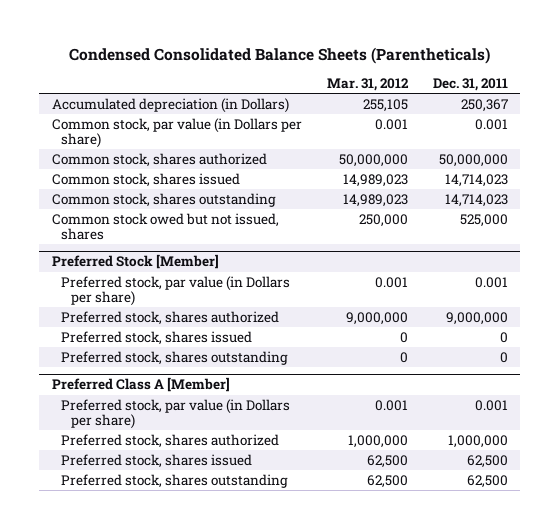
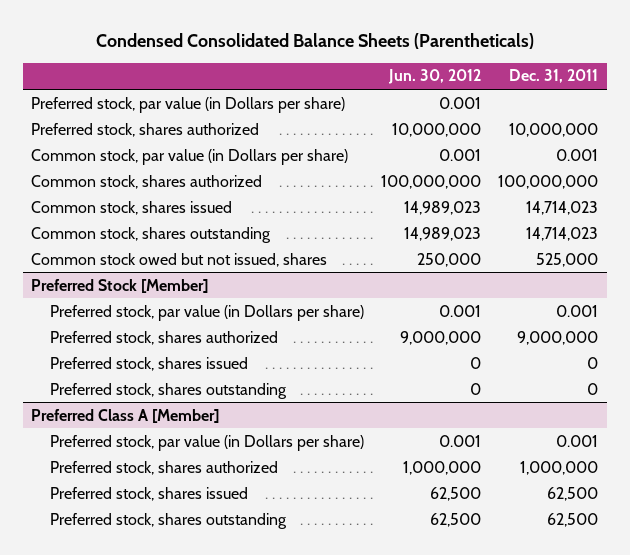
- | Mar. 31, 2012 | Dec. 31, 2011
+ | Jun. 30, 2012 | Dec. 31, 2011
- Accumulated depreciation (in Dollars) | 255,105 | 250,367
+ Preferred stock, par value (in Dollars per share) | 0.001 |
+ Preferred stock, shares authorized | 10,000,000 | 10,000,000
- Common stock, shares authorized | 50,000,000 | 50,000,000
+ Common stock, shares authorized | 100,000,000 | 100,000,000

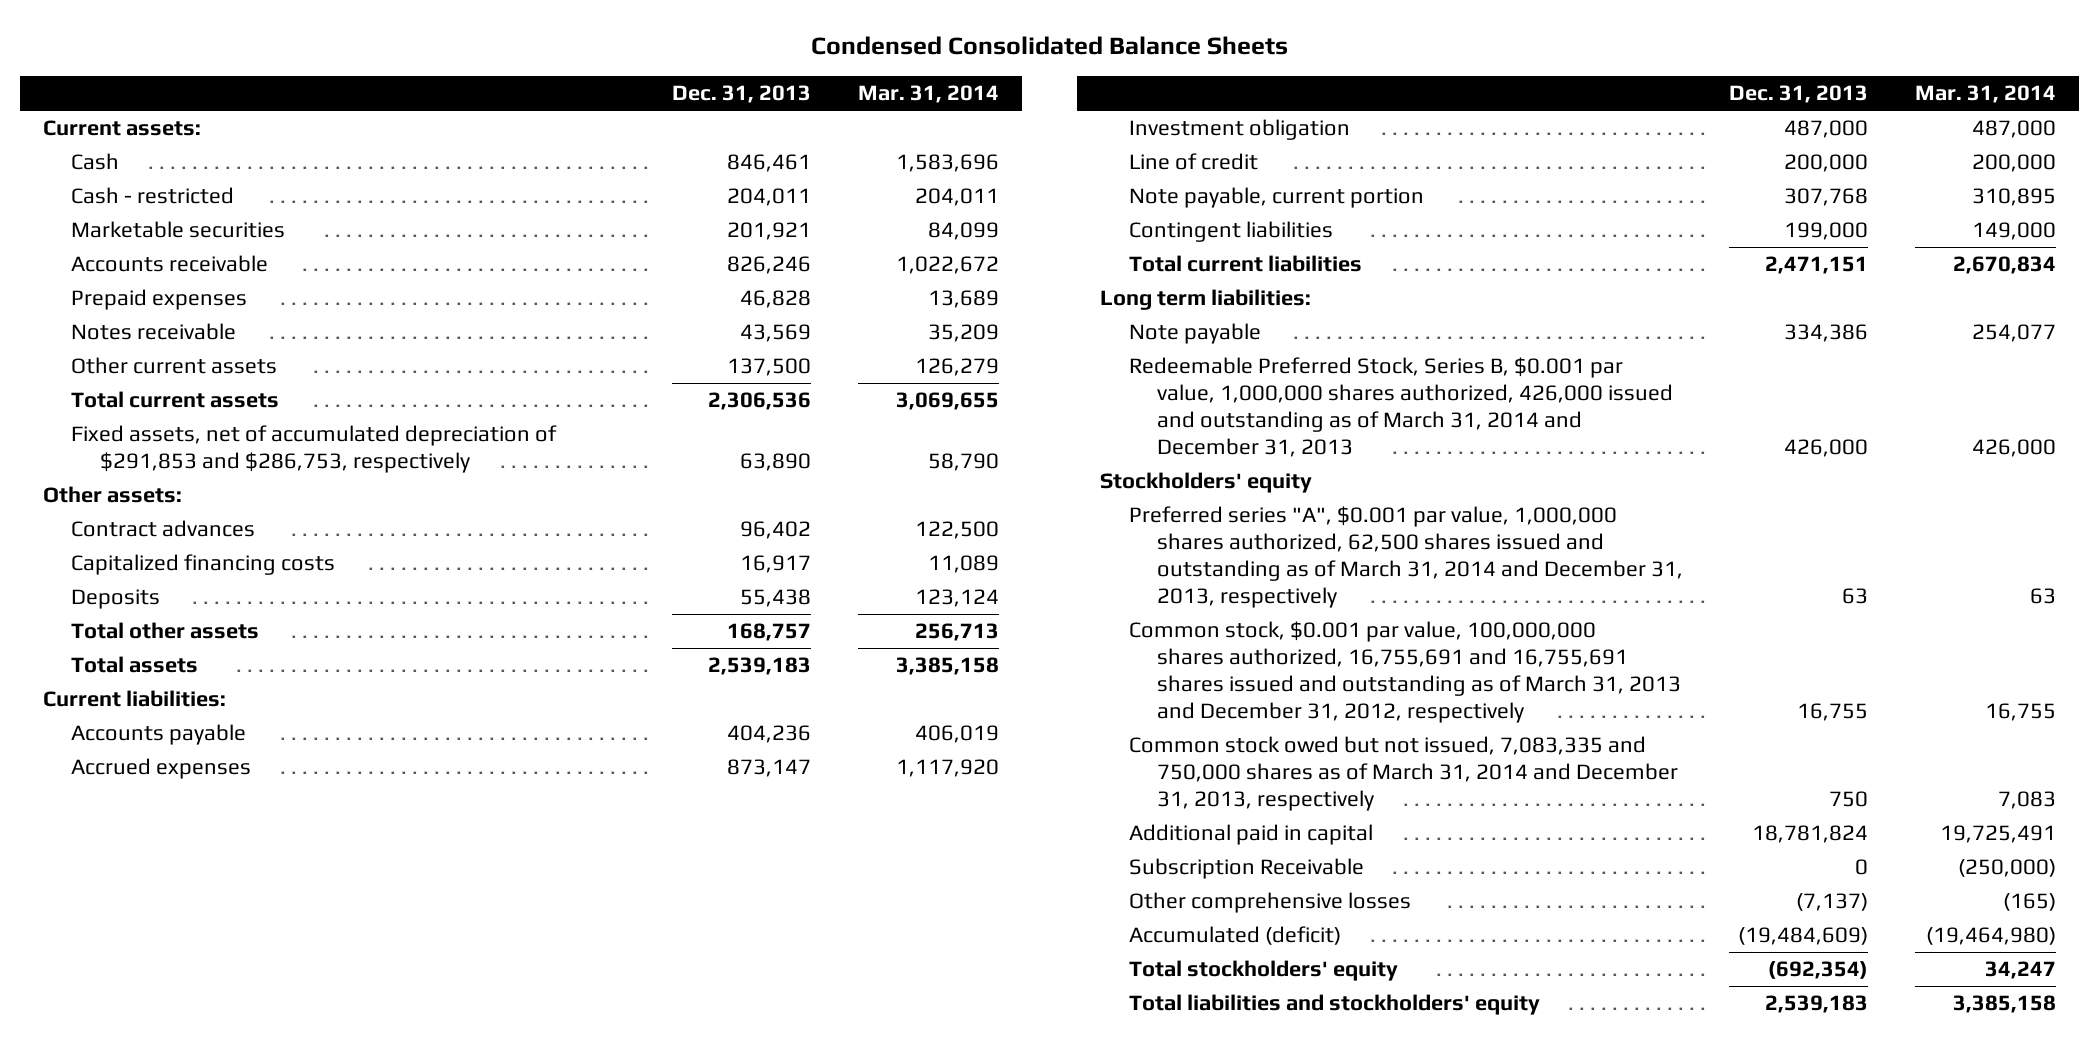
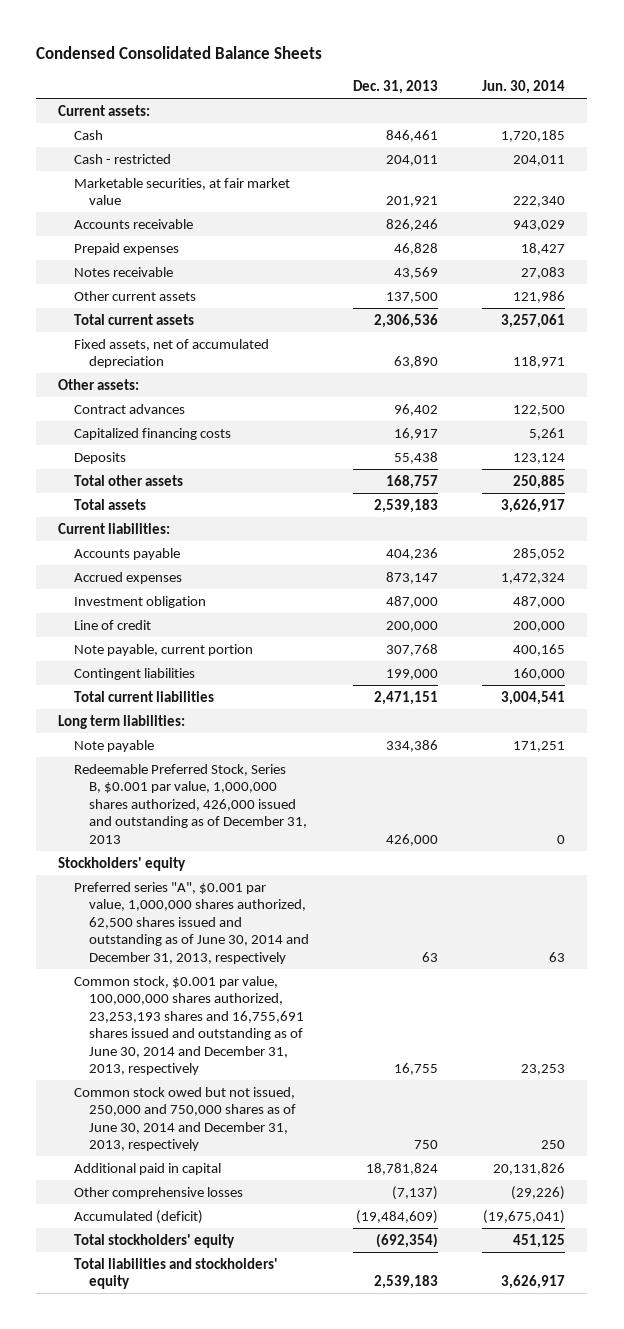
- | Dec. 31, 2013 | Mar. 31, 2014
+ | Dec. 31, 2013 | Jun. 30, 2014
- Marketable securities | 201,921 | 84,099
+ Marketable securities, at fair market value | 201,921 | 222,340
- Fixed assets, net of accumulated depreciation of $291,853 and $286,753, respectively | 63,890 | 58,790
+ Fixed assets, net of accumulated depreciation | 63,890 | 118,971
- Redeemable Preferred Stock, Series B, $0.001 par value, 1,000,000 shares authorized, 426,000 issued and outstanding as of March 31, 2014 and December 31, 2013 | 426,000 | 426,000
+ Redeemable Preferred Stock, Series B, $0.001 par value, 1,000,000 shares authorized, 426,000 issued and outstanding as of December 31, 2013 | 426,000 | 0
- Preferred series "A", $0.001 par value, 1,000,000 shares authorized, 62,500 shares issued and outstanding as of March 31, 2014 and December 31, 2013, respectively | 63 | 63
- Common stock, $0.001 par value, 100,000,000 shares authorized, 16,755,691 and 16,755,691 shares issued and outstanding as of March 31, 2013 and December 31, 2012, respectively | 16,755 | 16,755
- Common stock owed but not issued, 7,083,335 and 750,000 shares as of March 31, 2014 and December 31, 2013, respectively | 750 | 7,083
+ Preferred series "A", $0.001 par value, 1,000,000 shares authorized, 62,500 shares issued and outstanding as of June 30, 2014 and December 31, 2013, respectively | 63 | 63
+ Common stock, $0.001 par value, 100,000,000 shares authorized, 23,253,193 shares and 16,755,691 shares issued and outstanding as of June 30, 2014 and December 31, 2013, respectively | 16,755 | 23,253
+ Common stock owed but not issued, 250,000 and 750,000 shares as of June 30, 2014 and December 31, 2013, respectively | 750 | 250
- Subscription Receivable | 0 | (250,000)

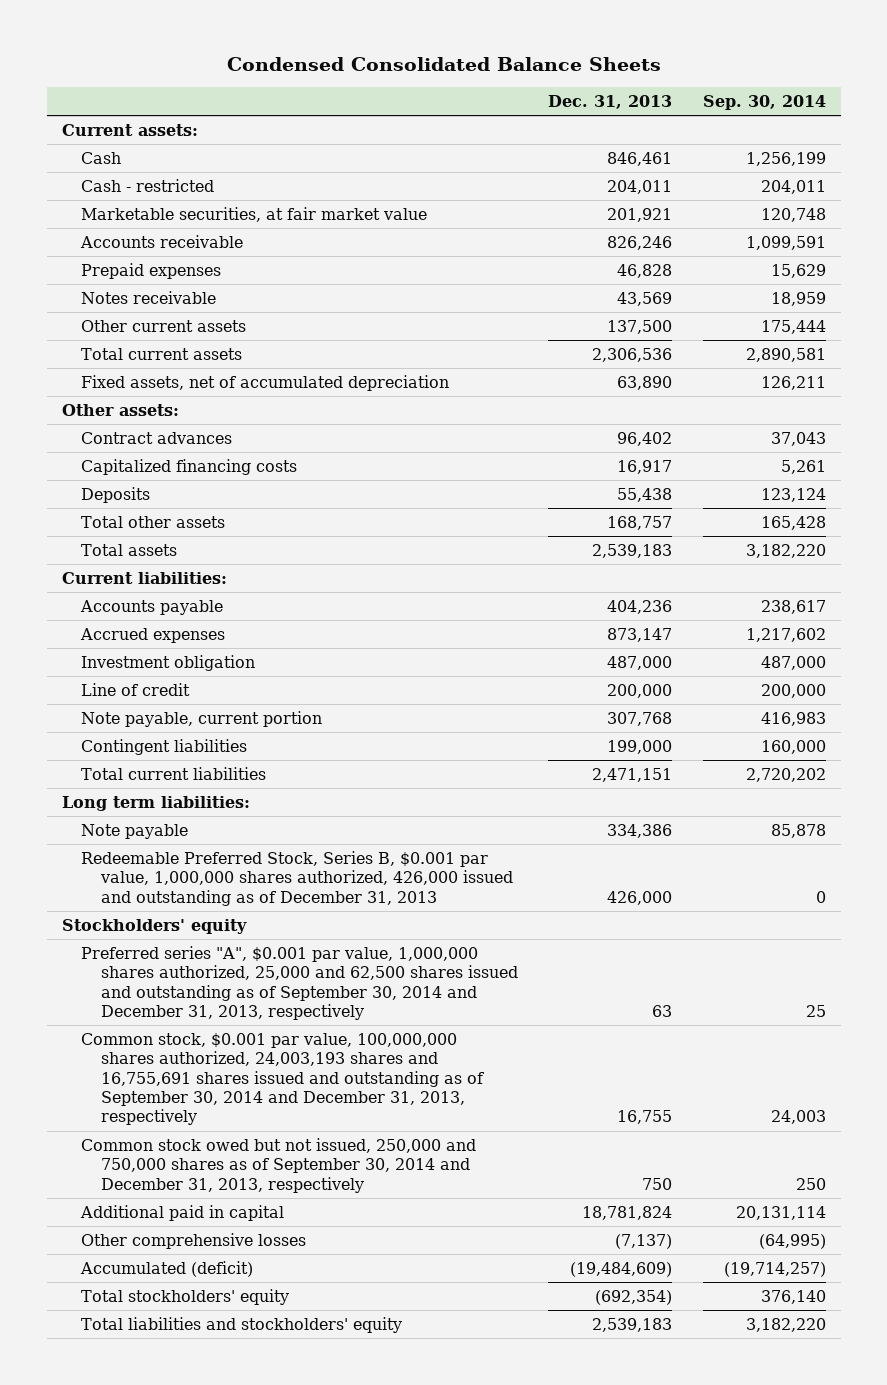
- | Dec. 31, 2013 | Jun. 30, 2014
+ | Dec. 31, 2013 | Sep. 30, 2014
- Preferred series "A", $0.001 par value, 1,000,000 shares authorized, 62,500 shares issued and outstanding as of June 30, 2014 and December 31, 2013, respectively | 63 | 63
- Common stock, $0.001 par value, 100,000,000 shares authorized, 23,253,193 shares and 16,755,691 shares issued and outstanding as of June 30, 2014 and December 31, 2013, respectively | 16,755 | 23,253
- Common stock owed but not issued, 250,000 and 750,000 shares as of June 30, 2014 and December 31, 2013, respectively | 750 | 250
+ Preferred series "A", $0.001 par value, 1,000,000 shares authorized, 25,000 and 62,500 shares issued and outstanding as of September 30, 2014 and December 31, 2013, respectively | 63 | 25
+ Common stock, $0.001 par value, 100,000,000 shares authorized, 24,003,193 shares and 16,755,691 shares issued and outstanding as of September 30, 2014 and December 31, 2013, respectively | 16,755 | 24,003
+ Common stock owed but not issued, 250,000 and 750,000 shares as of September 30, 2014 and December 31, 2013, respectively | 750 | 250

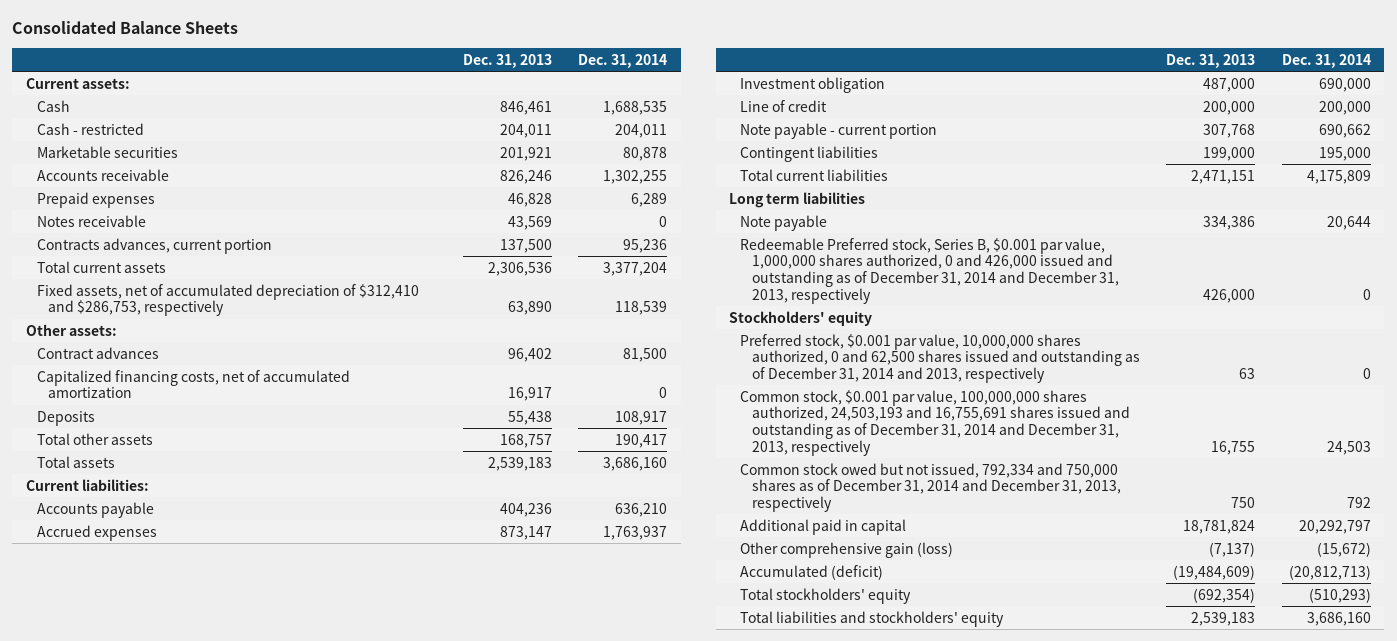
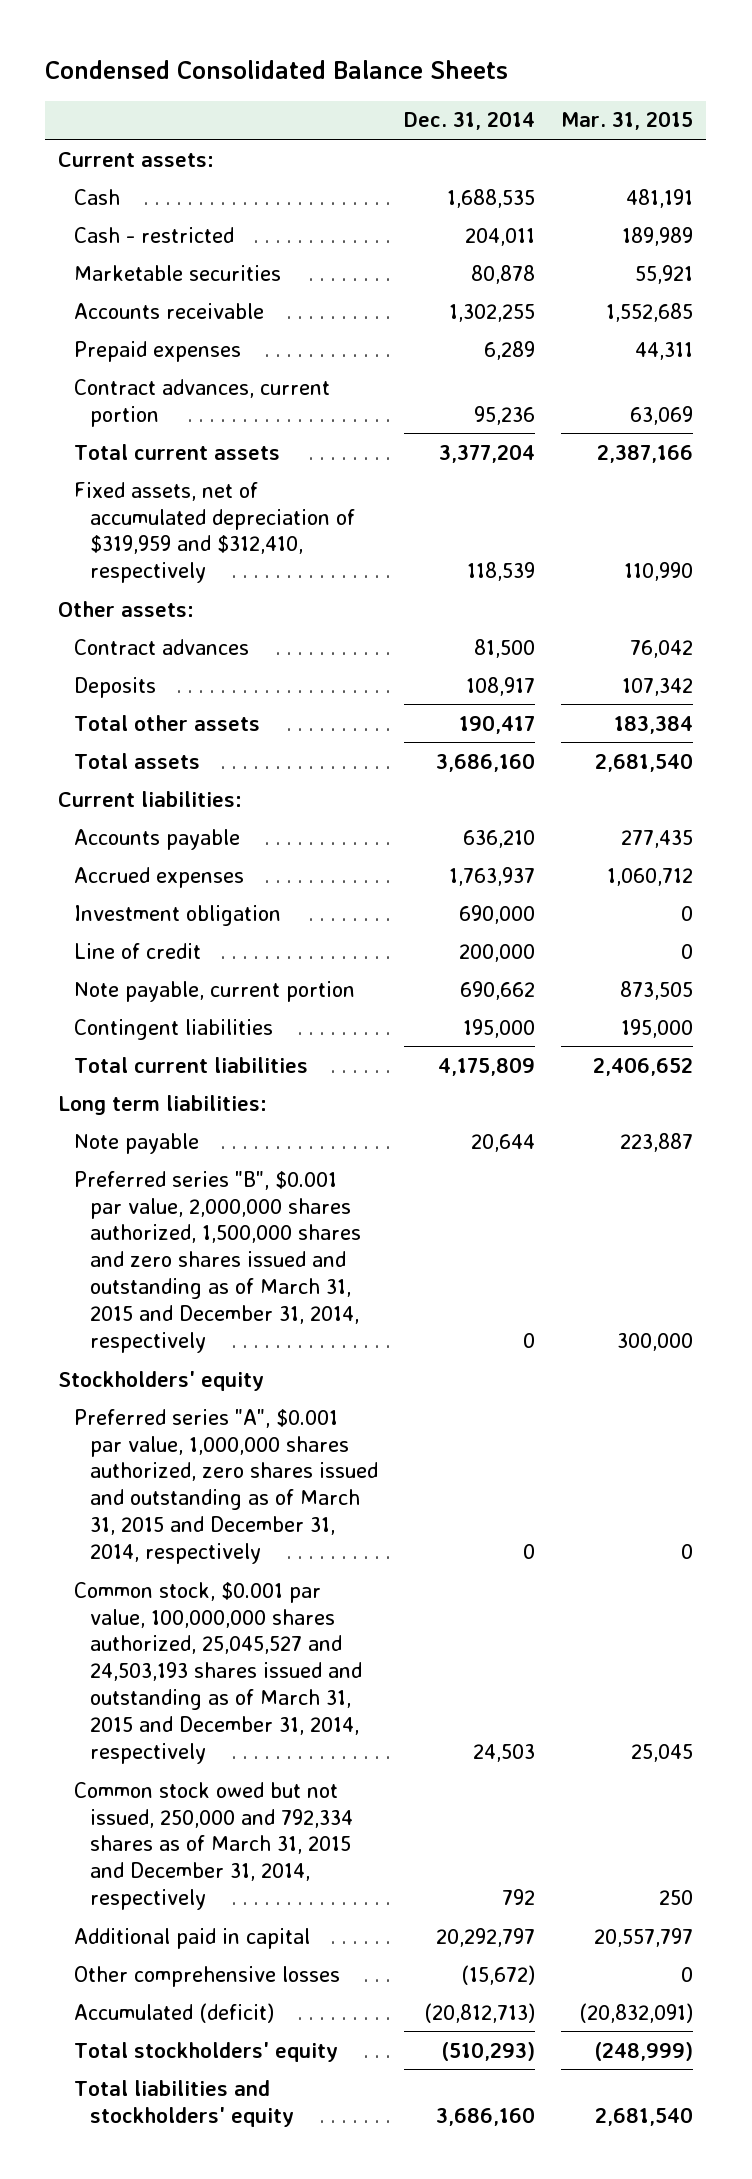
- Consolidated Balance Sheets
+ Condensed Consolidated Balance Sheets
- | Dec. 31, 2013 | Dec. 31, 2014
+ | Dec. 31, 2014 | Mar. 31, 2015
- Notes receivable | 43,569 | 0
- Contracts advances, current portion | 137,500 | 95,236
+ Contract advances, current portion | 95,236 | 63,069
- Fixed assets, net of accumulated depreciation of $312,410 and $286,753, respectively | 63,890 | 118,539
+ Fixed assets, net of accumulated depreciation of $319,959 and $312,410, respectively | 118,539 | 110,990
- Capitalized financing costs, net of accumulated amortization | 16,917 | 0
- Note payable - current portion | 307,768 | 690,662
+ Note payable, current portion | 690,662 | 873,505
- Long term liabilities
+ Long term liabilities:
- Redeemable Preferred stock, Series B, $0.001 par value, 1,000,000 shares authorized, 0 and 426,000 issued and outstanding as of December 31, 2014 and December 31, 2013, respectively | 426,000 | 0
+ Preferred series "B", $0.001 par value, 2,000,000 shares authorized, 1,500,000 shares and zero shares issued and outstanding as of March 31, 2015 and December 31, 2014, respectively | 0 | 300,000
- Preferred stock, $0.001 par value, 10,000,000 shares authorized, 0 and 62,500 shares issued and outstanding as of December 31, 2014 and 2013, respectively | 63 | 0
- Common stock, $0.001 par value, 100,000,000 shares authorized, 24,503,193 and 16,755,691 shares issued and outstanding as of December 31, 2014 and December 31, 2013, respectively | 16,755 | 24,503
- Common stock owed but not issued, 792,334 and 750,000 shares as of December 31, 2014 and December 31, 2013, respectively | 750 | 792
+ Preferred series "A", $0.001 par value, 1,000,000 shares authorized, zero shares issued and outstanding as of March 31, 2015 and December 31, 2014, respectively | 0 | 0
+ Common stock, $0.001 par value, 100,000,000 shares authorized, 25,045,527 and 24,503,193 shares issued and outstanding as of March 31, 2015 and December 31, 2014, respectively | 24,503 | 25,045
+ Common stock owed but not issued, 250,000 and 792,334 shares as of March 31, 2015 and December 31, 2014, respectively | 792 | 250
- Other comprehensive gain (loss) | (7,137) | (15,672)
+ Other comprehensive losses | (15,672) | 0

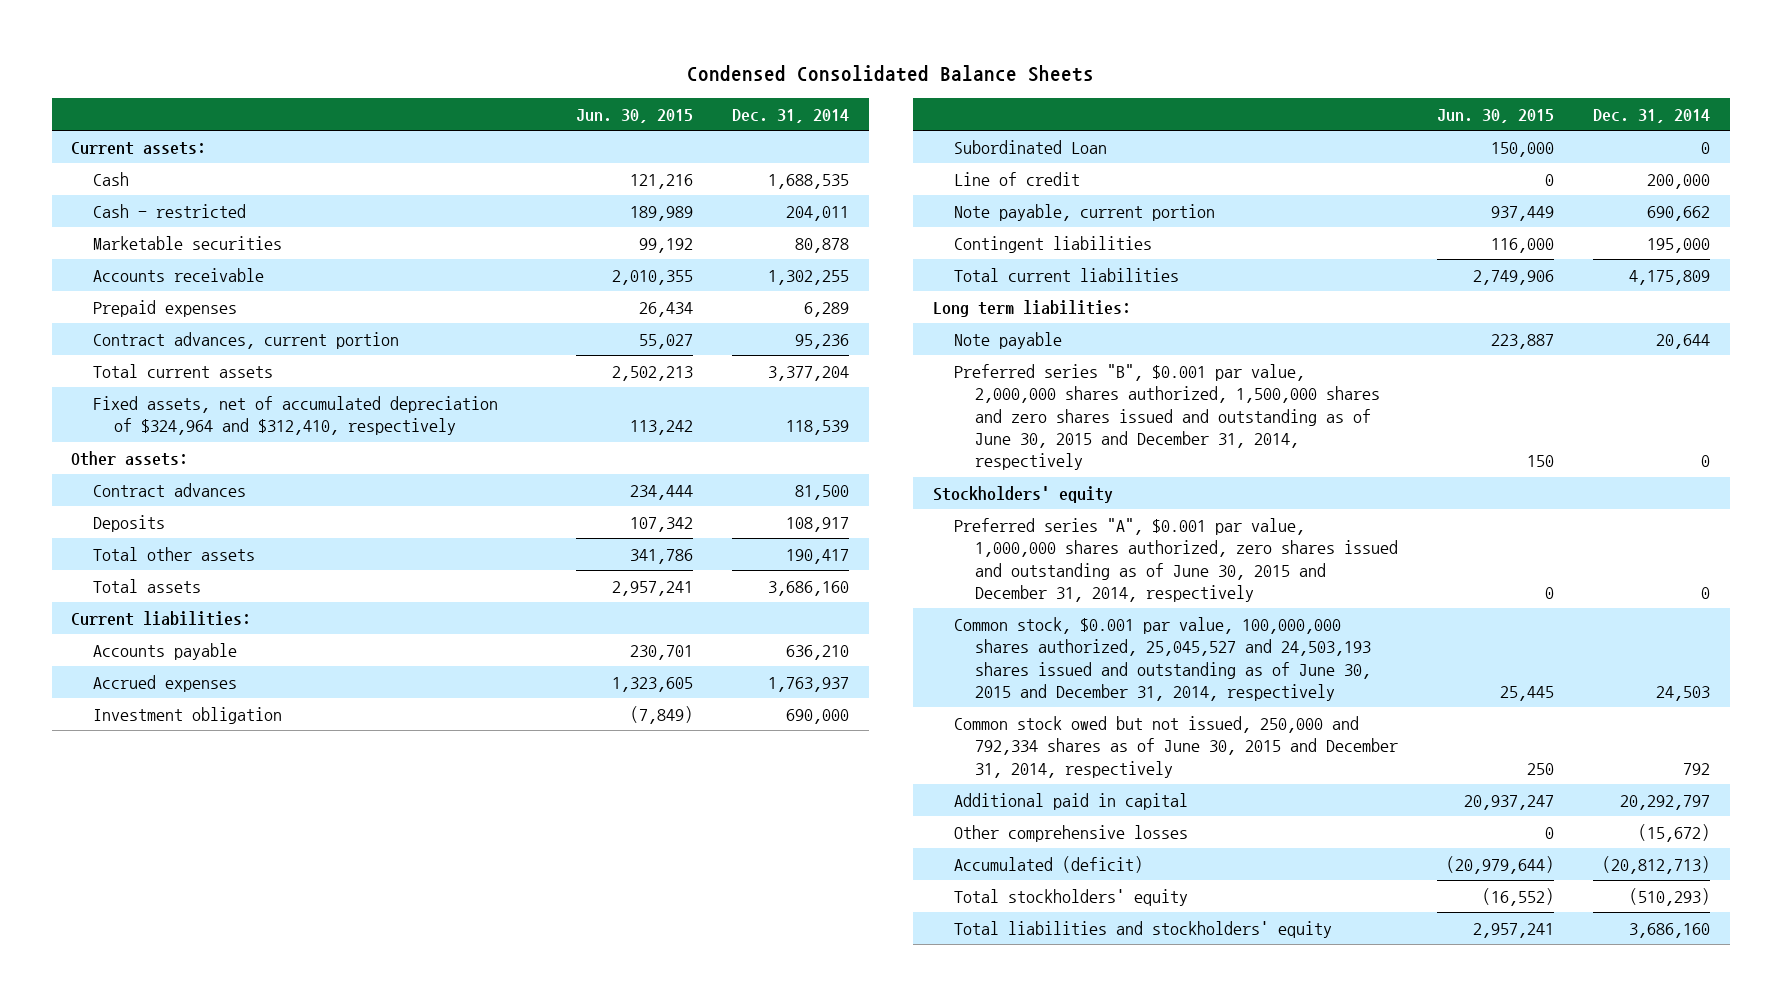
- | Dec. 31, 2014 | Mar. 31, 2015
+ | Jun. 30, 2015 | Dec. 31, 2014
- Fixed assets, net of accumulated depreciation of $319,959 and $312,410, respectively | 118,539 | 110,990
+ Fixed assets, net of accumulated depreciation of $324,964 and $312,410, respectively | 113,242 | 118,539
+ Subordinated Loan | 150,000 | 0
- Preferred series "B", $0.001 par value, 2,000,000 shares authorized, 1,500,000 shares and zero shares issued and outstanding as of March 31, 2015 and December 31, 2014, respectively | 0 | 300,000
+ Preferred series "B", $0.001 par value, 2,000,000 shares authorized, 1,500,000 shares and zero shares issued and outstanding as of June 30, 2015 and December 31, 2014, respectively | 150 | 0
- Preferred series "A", $0.001 par value, 1,000,000 shares authorized, zero shares issued and outstanding as of March 31, 2015 and December 31, 2014, respectively | 0 | 0
- Common stock, $0.001 par value, 100,000,000 shares authorized, 25,045,527 and 24,503,193 shares issued and outstanding as of March 31, 2015 and December 31, 2014, respectively | 24,503 | 25,045
- Common stock owed but not issued, 250,000 and 792,334 shares as of March 31, 2015 and December 31, 2014, respectively | 792 | 250
+ Preferred series "A", $0.001 par value, 1,000,000 shares authorized, zero shares issued and outstanding as of June 30, 2015 and December 31, 2014, respectively | 0 | 0
+ Common stock, $0.001 par value, 100,000,000 shares authorized, 25,045,527 and 24,503,193 shares issued and outstanding as of June 30, 2015 and December 31, 2014, respectively | 25,445 | 24,503
+ Common stock owed but not issued, 250,000 and 792,334 shares as of June 30, 2015 and December 31, 2014, respectively | 250 | 792

